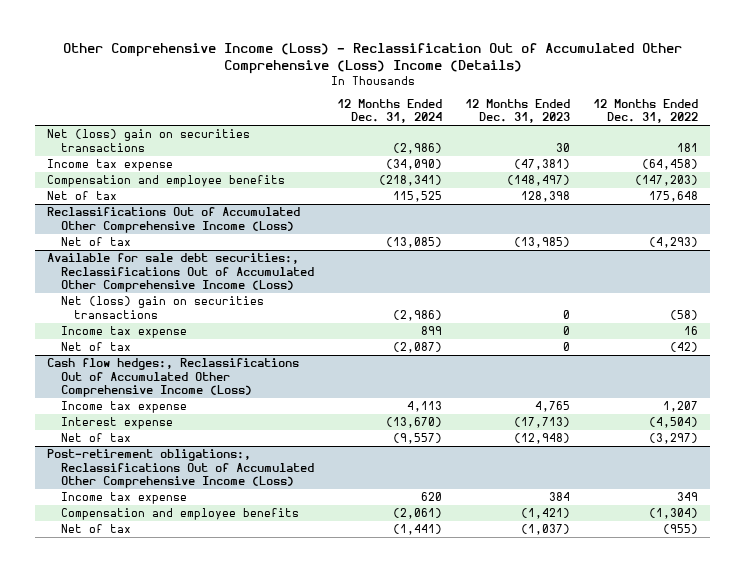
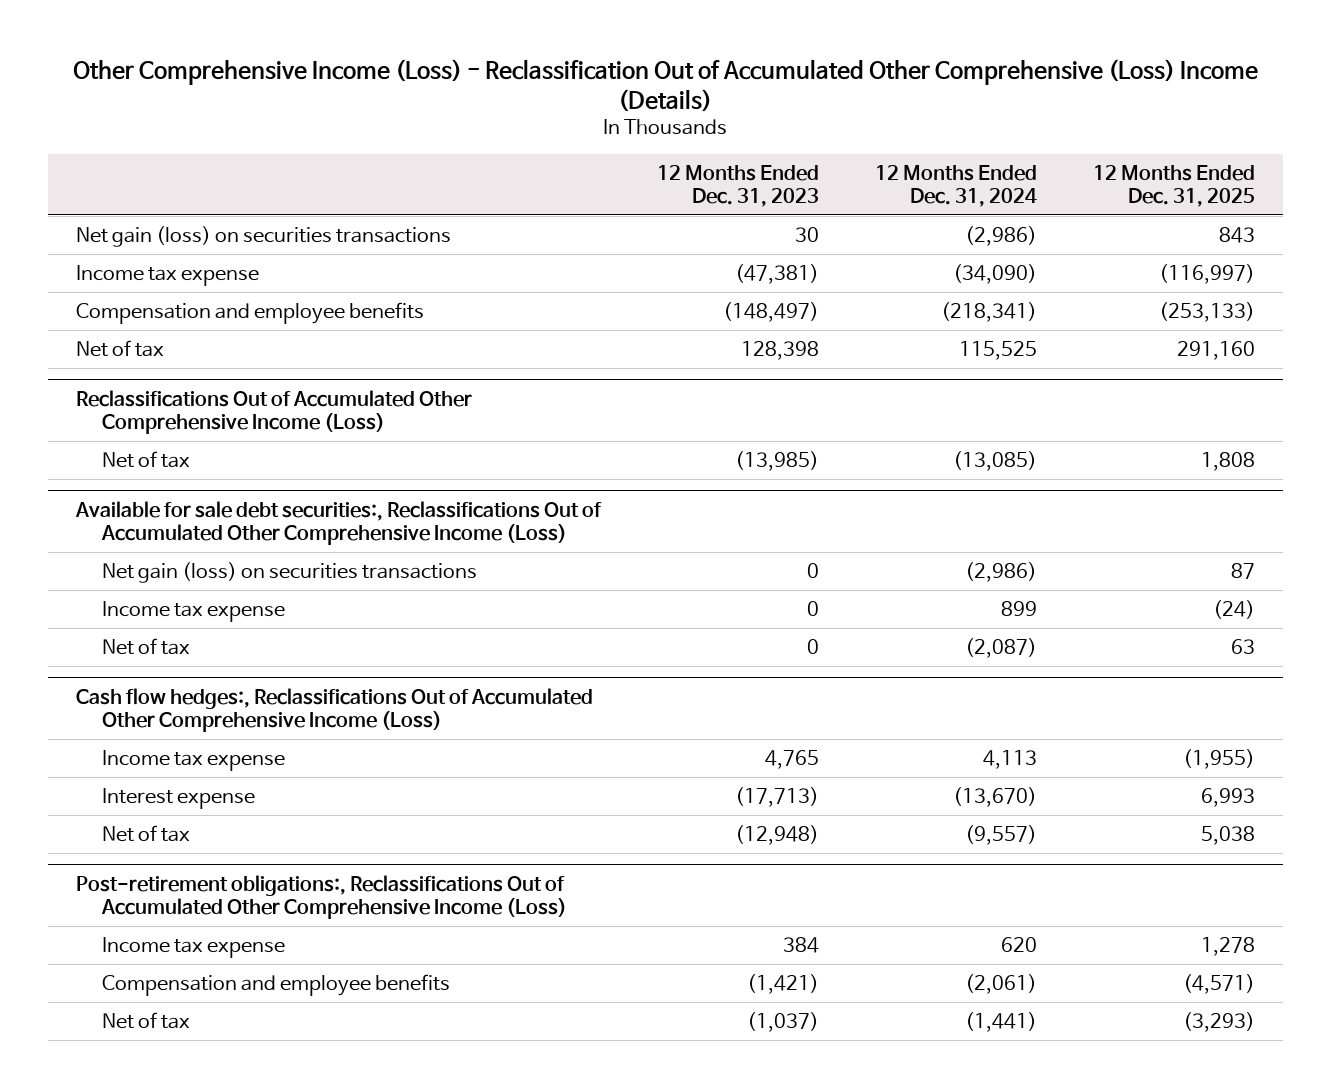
- | 12 Months Ended Dec. 31, 2024 | 12 Months Ended Dec. 31, 2023 | 12 Months Ended Dec. 31, 2022
+ | 12 Months Ended Dec. 31, 2023 | 12 Months Ended Dec. 31, 2024 | 12 Months Ended Dec. 31, 2025
- Net (loss) gain on securities transactions | (2,986) | 30 | 181
+ Net gain (loss) on securities transactions | 30 | (2,986) | 843
@ Available for sale debt securities:, Reclassifications Out of Accumulated Other Comprehensive Income (Loss)
- Net (loss) gain on securities transactions | (2,986) | 0 | (58)
+ Net gain (loss) on securities transactions | 0 | (2,986) | 87

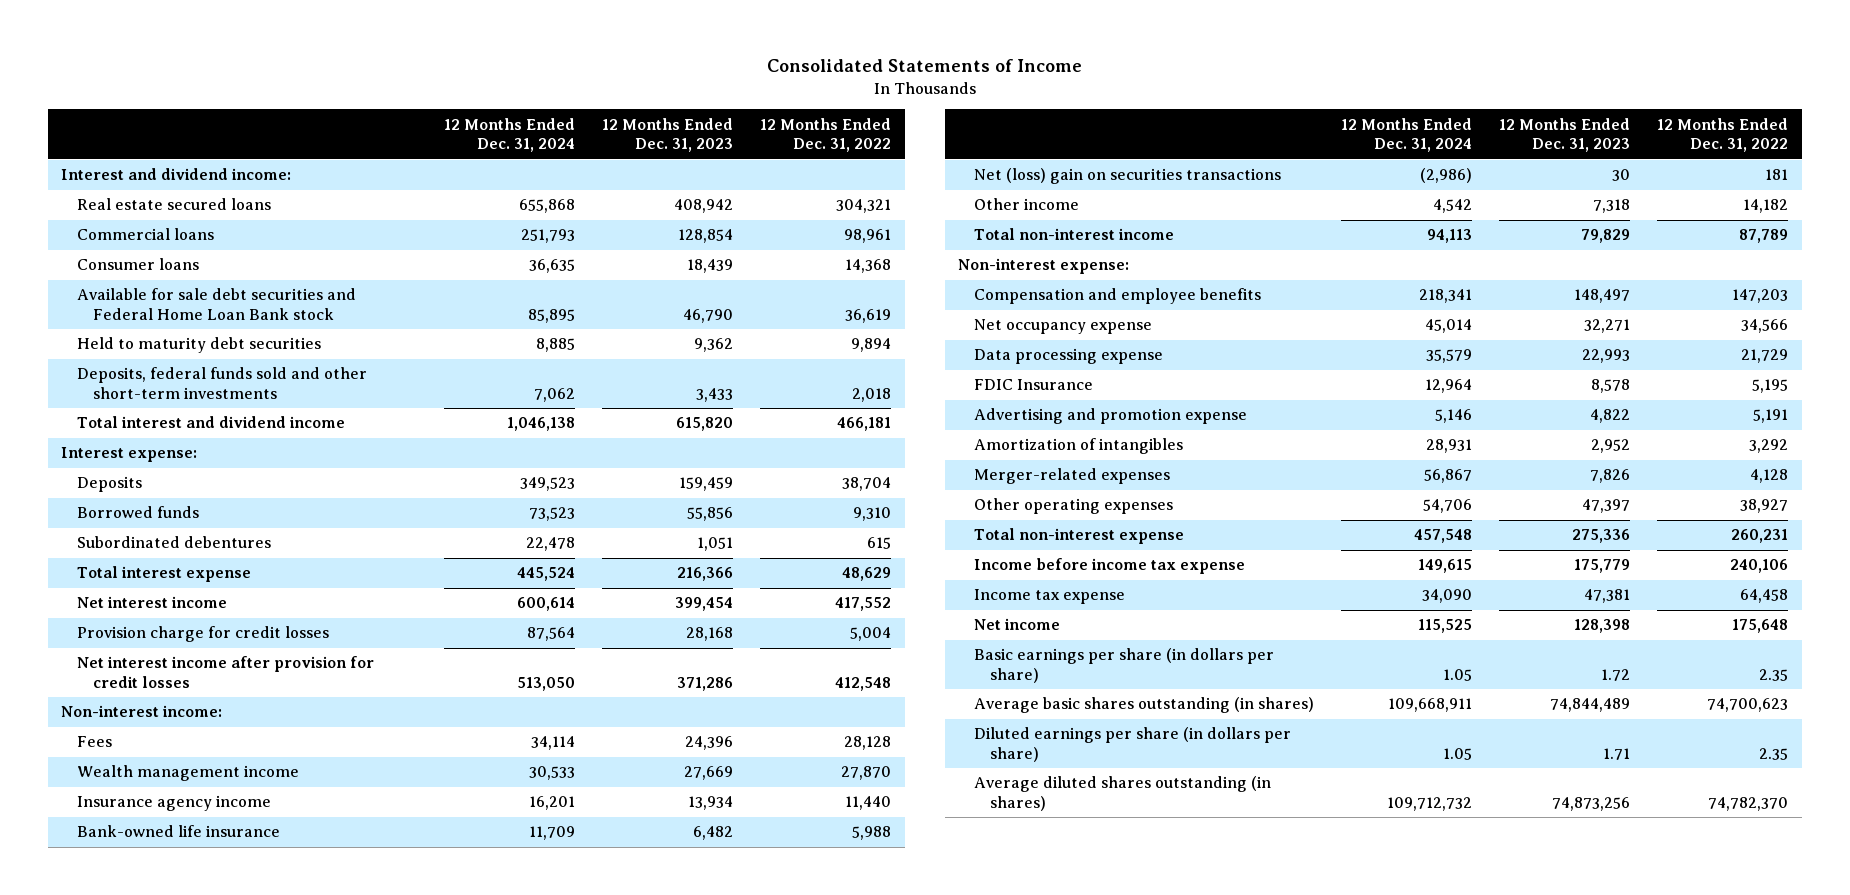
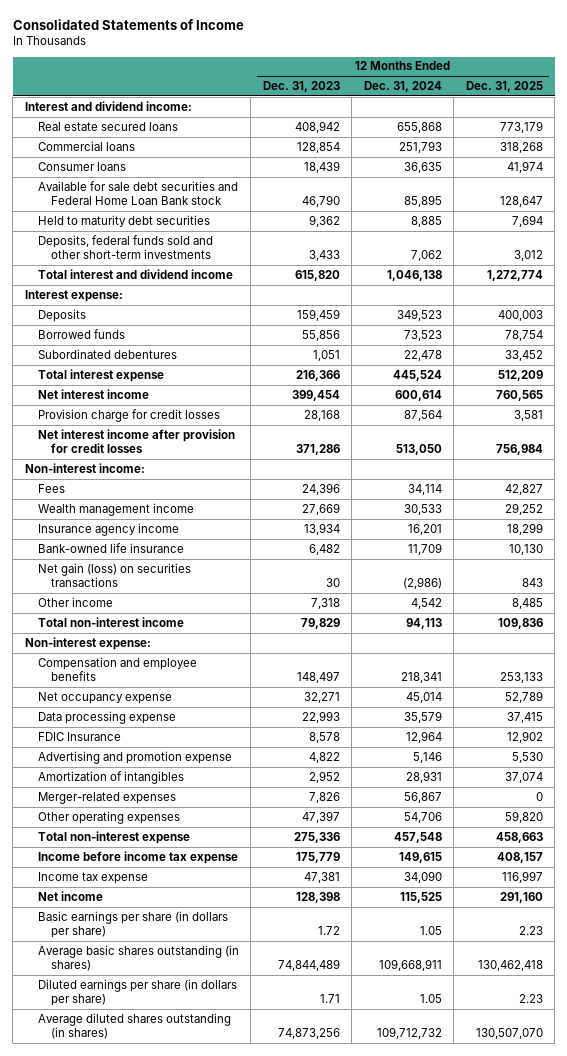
- | 12 Months Ended Dec. 31, 2024 | 12 Months Ended Dec. 31, 2023 | 12 Months Ended Dec. 31, 2022
+ | 12 Months Ended Dec. 31, 2023 | 12 Months Ended Dec. 31, 2024 | 12 Months Ended Dec. 31, 2025
- Net (loss) gain on securities transactions | (2,986) | 30 | 181
+ Net gain (loss) on securities transactions | 30 | (2,986) | 843

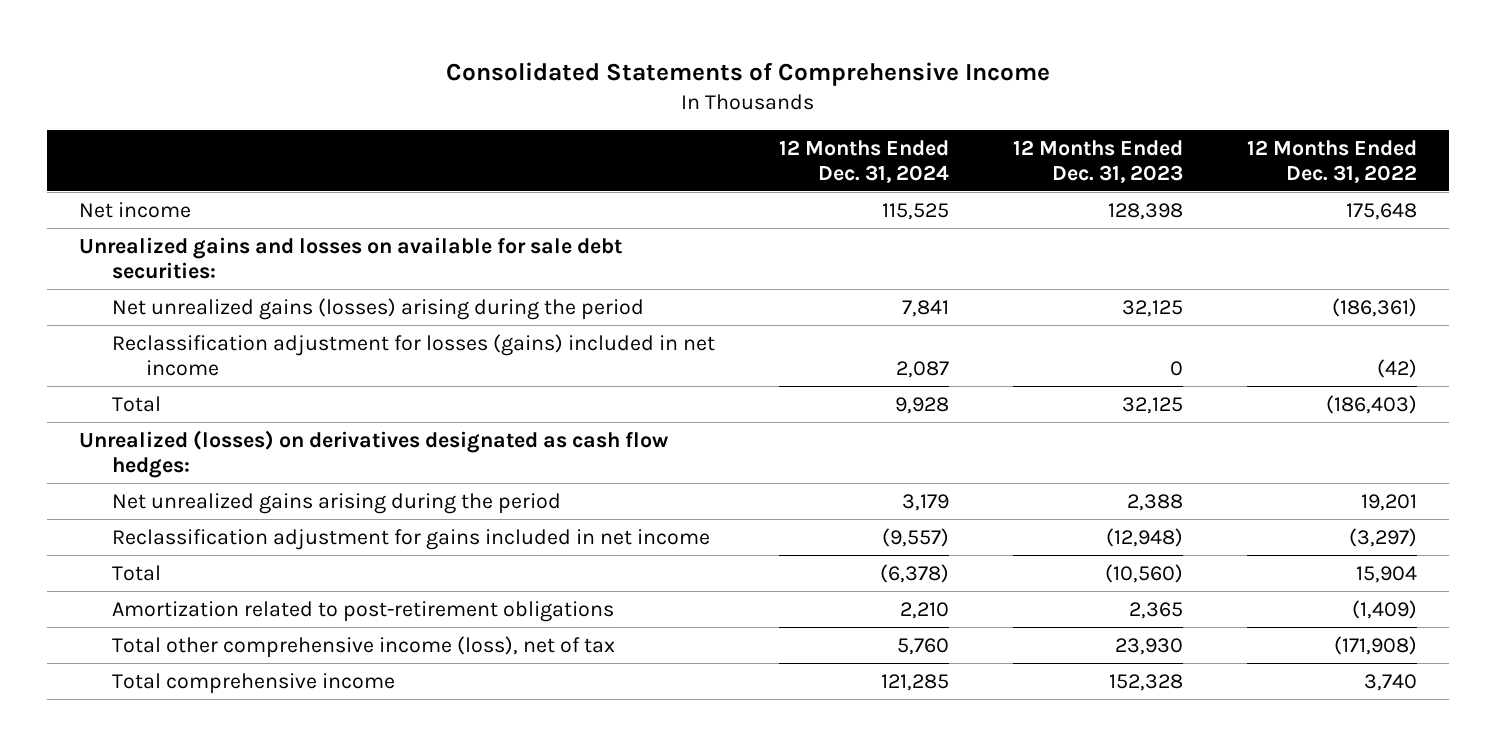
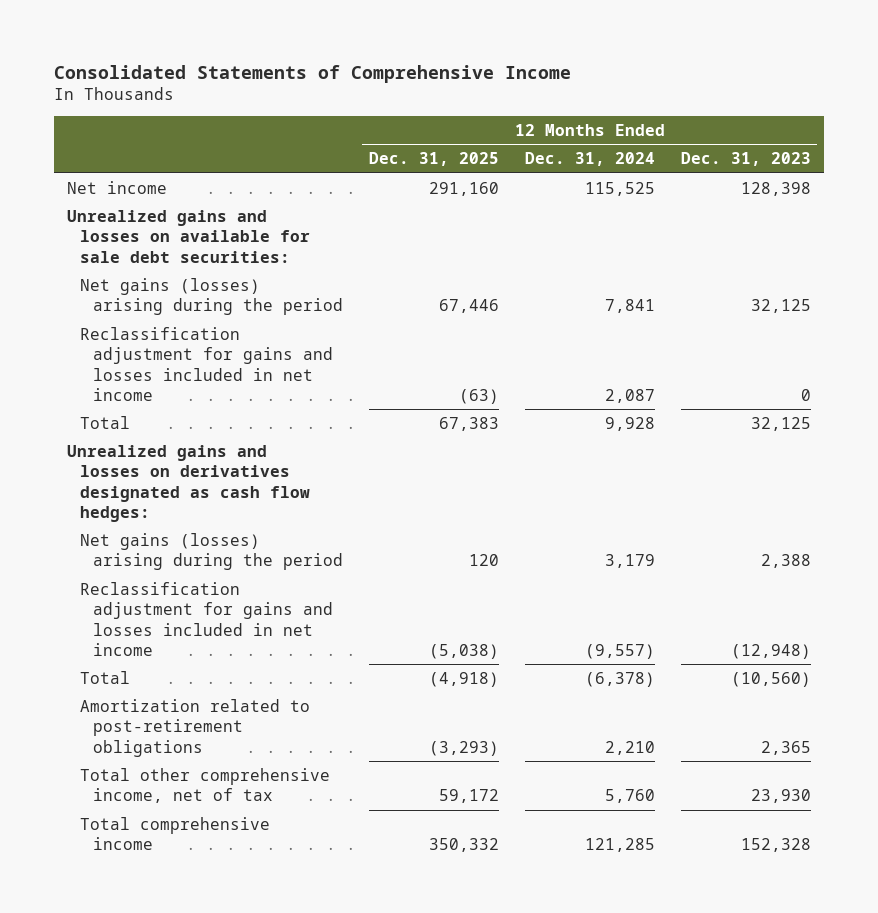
- | 12 Months Ended Dec. 31, 2024 | 12 Months Ended Dec. 31, 2023 | 12 Months Ended Dec. 31, 2022
+ | 12 Months Ended Dec. 31, 2025 | 12 Months Ended Dec. 31, 2024 | 12 Months Ended Dec. 31, 2023
- Net unrealized gains (losses) arising during the period | 7,841 | 32,125 | (186,361)
- Reclassification adjustment for losses (gains) included in net income | 2,087 | 0 | (42)
+ Net gains (losses) arising during the period | 67,446 | 7,841 | 32,125
+ Reclassification adjustment for gains and losses included in net income | (63) | 2,087 | 0
- Unrealized (losses) on derivatives designated as cash flow hedges:
- Net unrealized gains arising during the period | 3,179 | 2,388 | 19,201
- Reclassification adjustment for gains included in net income | (9,557) | (12,948) | (3,297)
+ Unrealized gains and losses on derivatives designated as cash flow hedges:
+ Net gains (losses) arising during the period | 120 | 3,179 | 2,388
+ Reclassification adjustment for gains and losses included in net income | (5,038) | (9,557) | (12,948)
- Total other comprehensive income (loss), net of tax | 5,760 | 23,930 | (171,908)
+ Total other comprehensive income, net of tax | 59,172 | 5,760 | 23,930

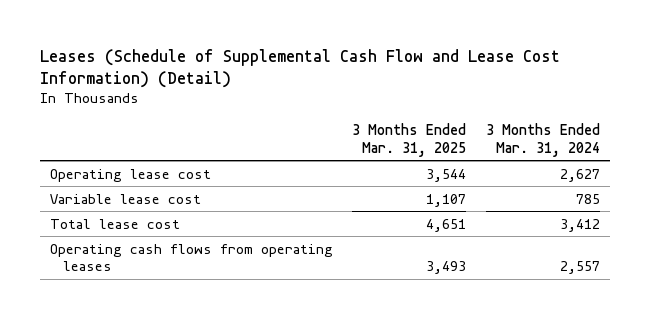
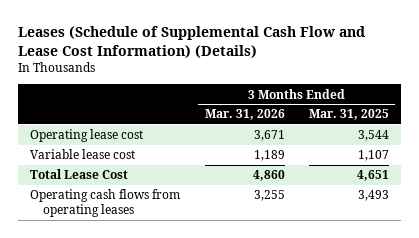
- Leases (Schedule of Supplemental Cash Flow and Lease Cost Information) (Detail)
+ Leases (Schedule of Supplemental Cash Flow and Lease Cost Information) (Details)
- | 3 Months Ended Mar. 31, 2025 | 3 Months Ended Mar. 31, 2024
+ | 3 Months Ended Mar. 31, 2026 | 3 Months Ended Mar. 31, 2025
- Total lease cost | 4,651 | 3,412
+ Total Lease Cost | 4,860 | 4,651

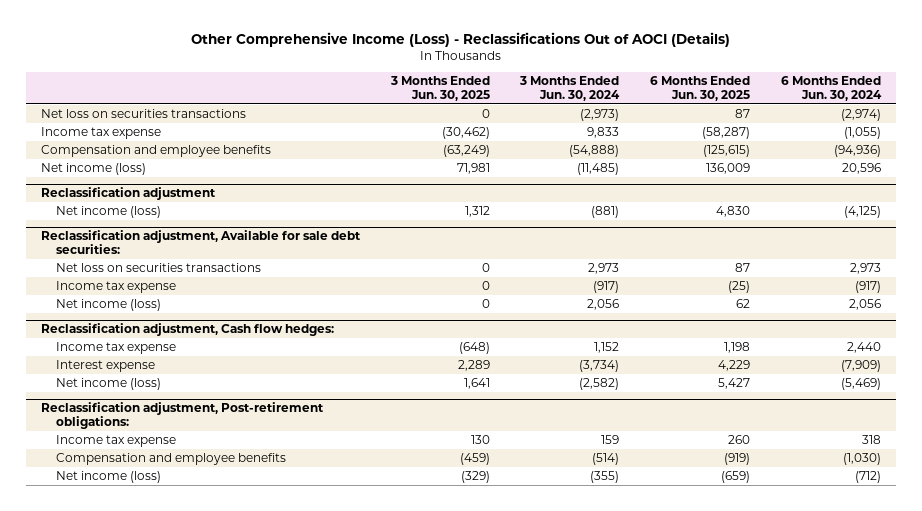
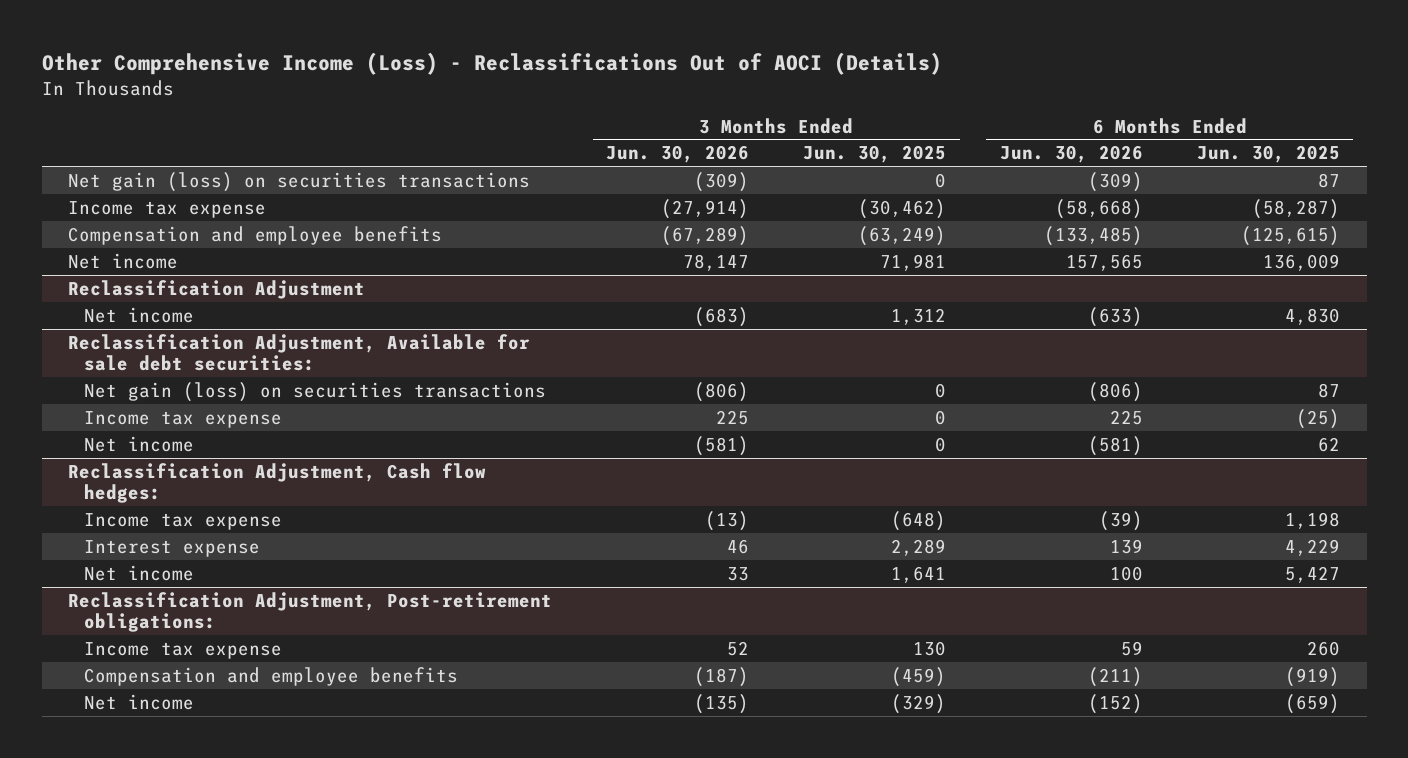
- | 3 Months Ended Jun. 30, 2025 | 3 Months Ended Jun. 30, 2024 | 6 Months Ended Jun. 30, 2025 | 6 Months Ended Jun. 30, 2024
+ | 3 Months Ended Jun. 30, 2026 | 3 Months Ended Jun. 30, 2025 | 6 Months Ended Jun. 30, 2026 | 6 Months Ended Jun. 30, 2025
- Net loss on securities transactions | 0 | (2,973) | 87 | (2,974)
+ Net gain (loss) on securities transactions | (309) | 0 | (309) | 87
- Net income (loss) | 71,981 | (11,485) | 136,009 | 20,596
- Reclassification adjustment
- Net income (loss) | 1,312 | (881) | 4,830 | (4,125)
- Reclassification adjustment, Available for sale debt securities:
- Net loss on securities transactions | 0 | 2,973 | 87 | 2,973
+ Net income | 78,147 | 71,981 | 157,565 | 136,009
+ Reclassification Adjustment
+ Net income | (683) | 1,312 | (633) | 4,830
+ Reclassification Adjustment, Available for sale debt securities:
+ Net gain (loss) on securities transactions | (806) | 0 | (806) | 87
- Net income (loss) | 0 | 2,056 | 62 | 2,056
- Reclassification adjustment, Cash flow hedges:
+ Net income | (581) | 0 | (581) | 62
+ Reclassification Adjustment, Cash flow hedges:
- Net income (loss) | 1,641 | (2,582) | 5,427 | (5,469)
- Reclassification adjustment, Post-retirement obligations:
+ Net income | 33 | 1,641 | 100 | 5,427
+ Reclassification Adjustment, Post-retirement obligations:
- Net income (loss) | (329) | (355) | (659) | (712)
+ Net income | (135) | (329) | (152) | (659)

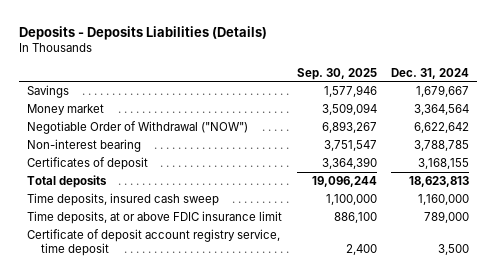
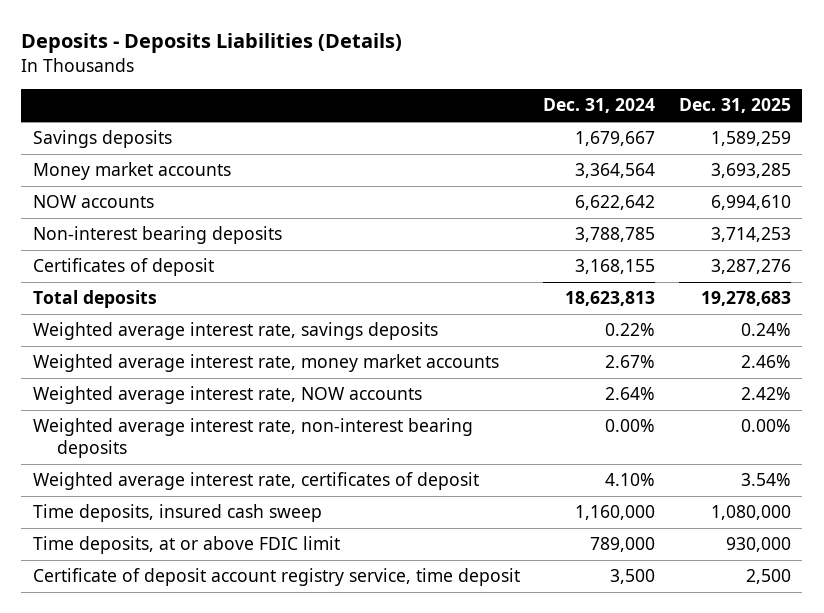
- | Sep. 30, 2025 | Dec. 31, 2024
+ | Dec. 31, 2024 | Dec. 31, 2025
- Savings | 1,577,946 | 1,679,667
- Money market | 3,509,094 | 3,364,564
- Negotiable Order of Withdrawal ("NOW") | 6,893,267 | 6,622,642
- Non-interest bearing | 3,751,547 | 3,788,785
+ Savings deposits | 1,679,667 | 1,589,259
+ Money market accounts | 3,364,564 | 3,693,285
+ NOW accounts | 6,622,642 | 6,994,610
+ Non-interest bearing deposits | 3,788,785 | 3,714,253
+ Weighted average interest rate, savings deposits | 0.22% | 0.24%
+ Weighted average interest rate, money market accounts | 2.67% | 2.46%
+ Weighted average interest rate, NOW accounts | 2.64% | 2.42%
+ Weighted average interest rate, non-interest bearing deposits | 0.00% | 0.00%
+ Weighted average interest rate, certificates of deposit | 4.10% | 3.54%
- Time deposits, at or above FDIC insurance limit | 886,100 | 789,000
+ Time deposits, at or above FDIC limit | 789,000 | 930,000

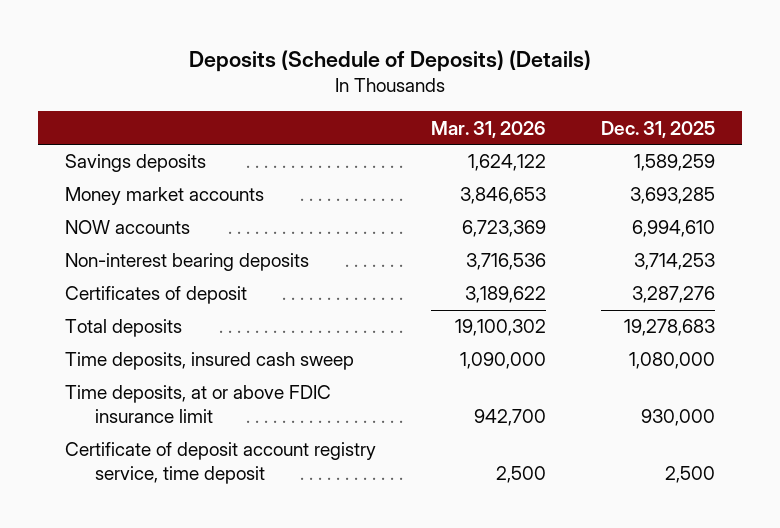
- Deposits - Deposits Liabilities (Details)
+ Deposits (Schedule of Deposits) (Details)
- | Dec. 31, 2024 | Dec. 31, 2025
+ | Mar. 31, 2026 | Dec. 31, 2025
- Weighted average interest rate, savings deposits | 0.22% | 0.24%
- Weighted average interest rate, money market accounts | 2.67% | 2.46%
- Weighted average interest rate, NOW accounts | 2.64% | 2.42%
- Weighted average interest rate, non-interest bearing deposits | 0.00% | 0.00%
- Weighted average interest rate, certificates of deposit | 4.10% | 3.54%
- Time deposits, at or above FDIC limit | 789,000 | 930,000
+ Time deposits, at or above FDIC insurance limit | 942,700 | 930,000

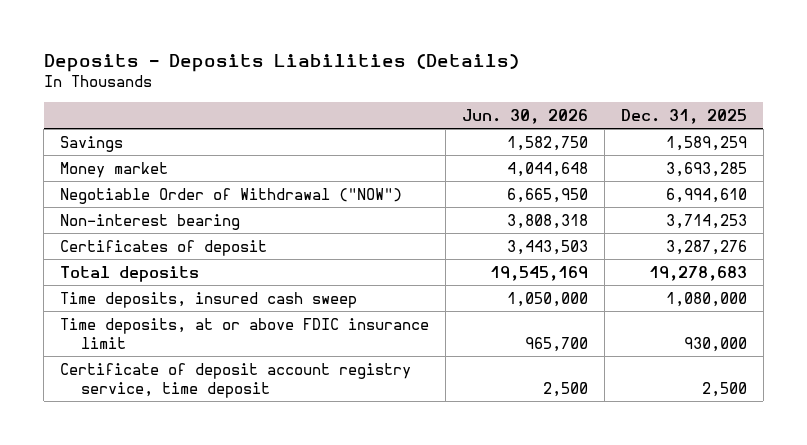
- Deposits (Schedule of Deposits) (Details)
+ Deposits - Deposits Liabilities (Details)
- | Mar. 31, 2026 | Dec. 31, 2025
+ | Jun. 30, 2026 | Dec. 31, 2025
- Savings deposits | 1,624,122 | 1,589,259
- Money market accounts | 3,846,653 | 3,693,285
- NOW accounts | 6,723,369 | 6,994,610
- Non-interest bearing deposits | 3,716,536 | 3,714,253
+ Savings | 1,582,750 | 1,589,259
+ Money market | 4,044,648 | 3,693,285
+ Negotiable Order of Withdrawal ("NOW") | 6,665,950 | 6,994,610
+ Non-interest bearing | 3,808,318 | 3,714,253

